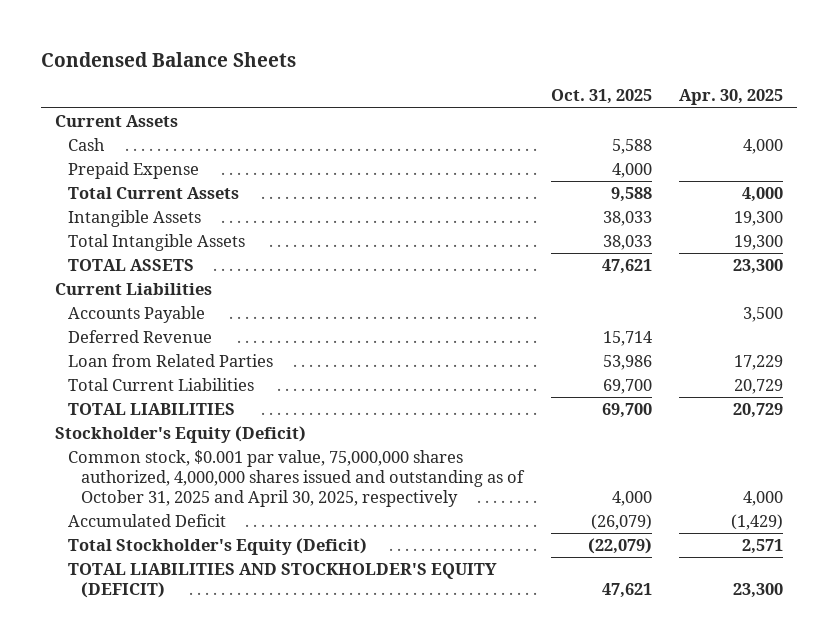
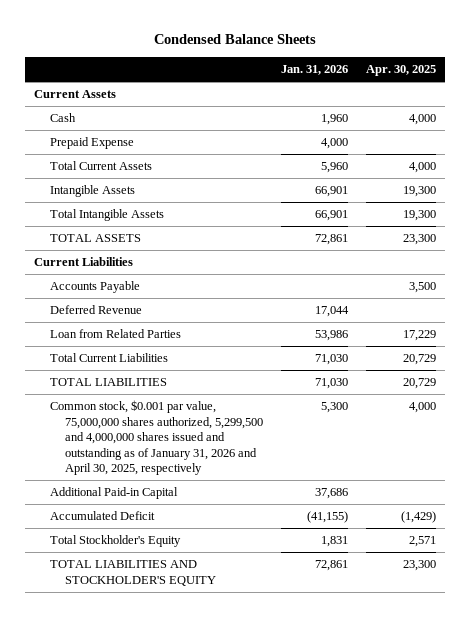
- | Oct. 31, 2025 | Apr. 30, 2025
+ | Jan. 31, 2026 | Apr. 30, 2025
- Stockholder's Equity (Deficit)
- Common stock, $0.001 par value, 75,000,000 shares authorized, 4,000,000 shares issued and outstanding as of October 31, 2025 and April 30, 2025, respectively | 4,000 | 4,000
+ Common stock, $0.001 par value, 75,000,000 shares authorized, 5,299,500 and 4,000,000 shares issued and outstanding as of January 31, 2026 and April 30, 2025, respectively | 5,300 | 4,000
+ Additional Paid-in Capital | 37,686 |
- Total Stockholder's Equity (Deficit) | (22,079) | 2,571
- TOTAL LIABILITIES AND STOCKHOLDER'S EQUITY (DEFICIT) | 47,621 | 23,300
+ Total Stockholder's Equity | 1,831 | 2,571
+ TOTAL LIABILITIES AND STOCKHOLDER'S EQUITY | 72,861 | 23,300

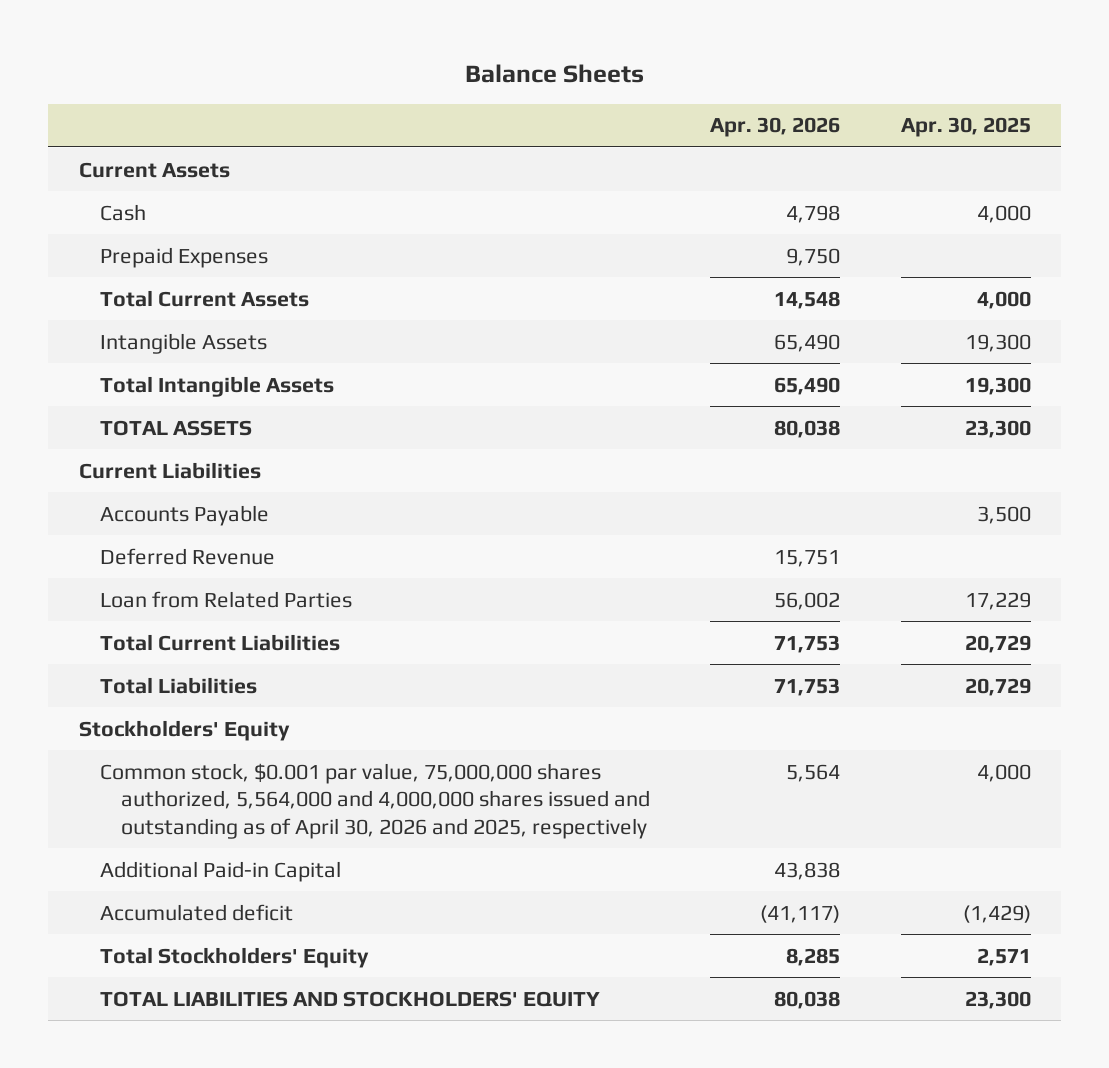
- Condensed Balance Sheets
+ Balance Sheets
- | Jan. 31, 2026 | Apr. 30, 2025
+ | Apr. 30, 2026 | Apr. 30, 2025
- Prepaid Expense | 4,000 |
+ Prepaid Expenses | 9,750 |
- TOTAL LIABILITIES | 71,030 | 20,729
- Common stock, $0.001 par value, 75,000,000 shares authorized, 5,299,500 and 4,000,000 shares issued and outstanding as of January 31, 2026 and April 30, 2025, respectively | 5,300 | 4,000
+ Total Liabilities | 71,753 | 20,729
+ Stockholders' Equity
+ Common stock, $0.001 par value, 75,000,000 shares authorized, 5,564,000 and 4,000,000 shares issued and outstanding as of April 30, 2026 and 2025, respectively | 5,564 | 4,000
- Accumulated Deficit | (41,155) | (1,429)
- Total Stockholder's Equity | 1,831 | 2,571
- TOTAL LIABILITIES AND STOCKHOLDER'S EQUITY | 72,861 | 23,300
+ Accumulated deficit | (41,117) | (1,429)
+ Total Stockholders' Equity | 8,285 | 2,571
+ TOTAL LIABILITIES AND STOCKHOLDERS' EQUITY | 80,038 | 23,300

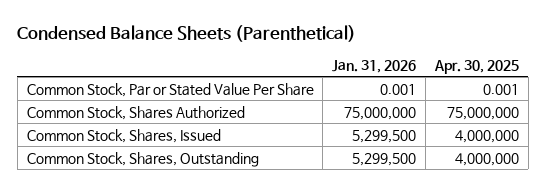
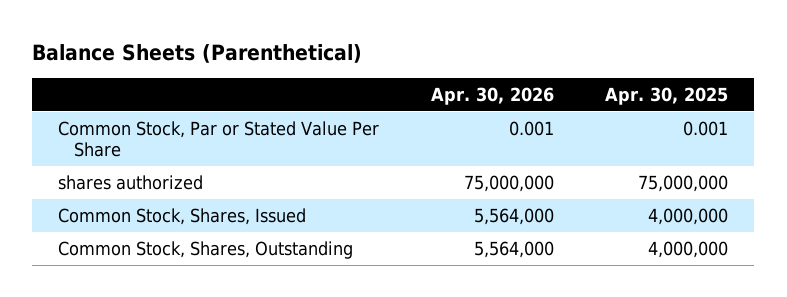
- Condensed Balance Sheets (Parenthetical)
+ Balance Sheets (Parenthetical)
- | Jan. 31, 2026 | Apr. 30, 2025
+ | Apr. 30, 2026 | Apr. 30, 2025
- Common Stock, Shares Authorized | 75,000,000 | 75,000,000
+ shares authorized | 75,000,000 | 75,000,000

